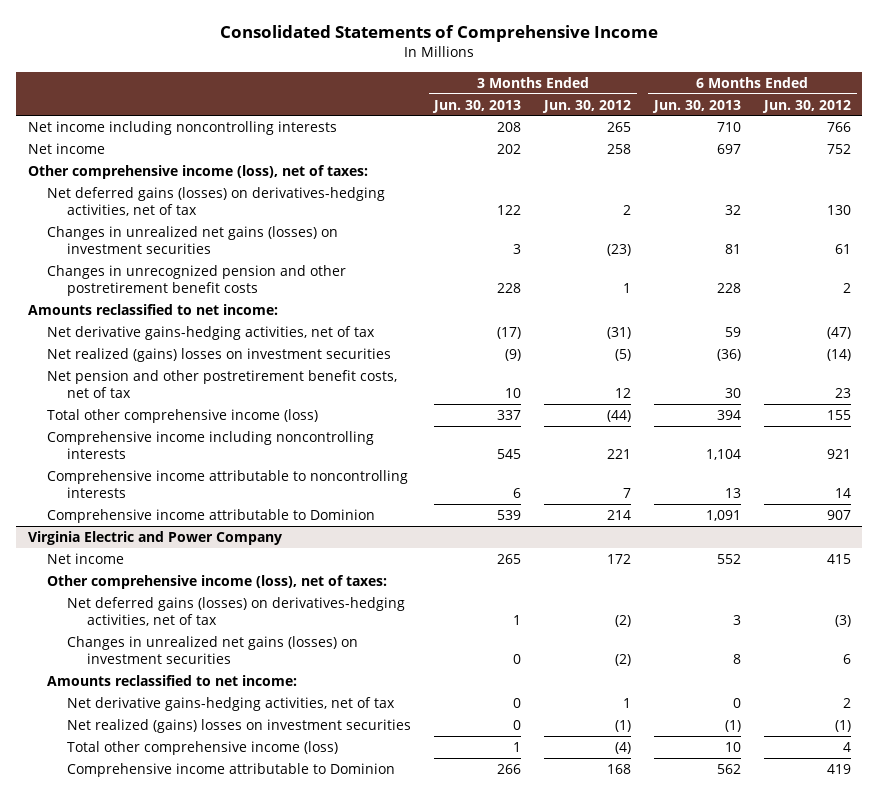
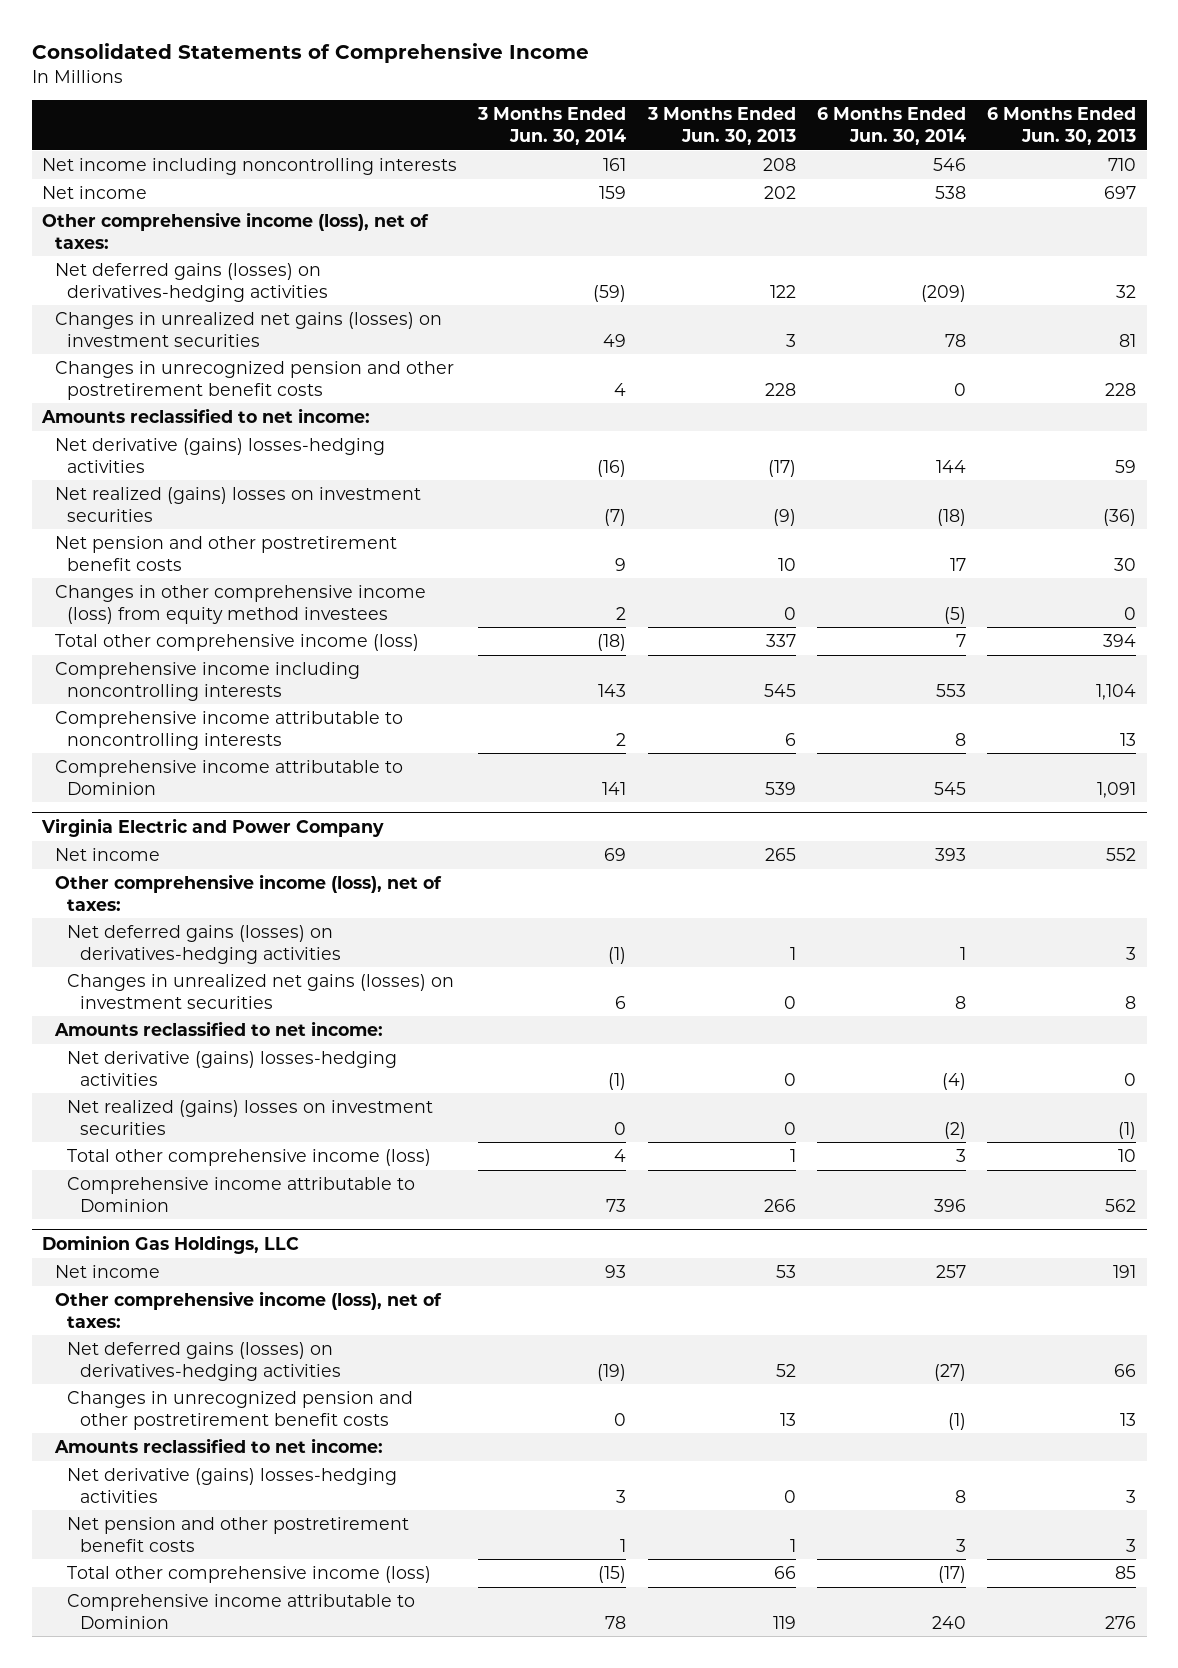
- | 3 Months Ended Jun. 30, 2013 | 3 Months Ended Jun. 30, 2012 | 6 Months Ended Jun. 30, 2013 | 6 Months Ended Jun. 30, 2012
+ | 3 Months Ended Jun. 30, 2014 | 3 Months Ended Jun. 30, 2013 | 6 Months Ended Jun. 30, 2014 | 6 Months Ended Jun. 30, 2013
- Net deferred gains (losses) on derivatives-hedging activities, net of tax | 122 | 2 | 32 | 130
+ Net deferred gains (losses) on derivatives-hedging activities | (59) | 122 | (209) | 32
- Net derivative gains-hedging activities, net of tax | (17) | (31) | 59 | (47)
+ Net derivative (gains) losses-hedging activities | (16) | (17) | 144 | 59
- Net pension and other postretirement benefit costs, net of tax | 10 | 12 | 30 | 23
+ Net pension and other postretirement benefit costs | 9 | 10 | 17 | 30
+ Changes in other comprehensive income (loss) from equity method investees | 2 | 0 | (5) | 0
@ Virginia Electric and Power Company
- Net deferred gains (losses) on derivatives-hedging activities, net of tax | 1 | (2) | 3 | (3)
+ Net deferred gains (losses) on derivatives-hedging activities | (1) | 1 | 1 | 3
- Net derivative gains-hedging activities, net of tax | 0 | 1 | 0 | 2
+ Net derivative (gains) losses-hedging activities | (1) | 0 | (4) | 0
+ Dominion Gas Holdings, LLC
+ Net income | 93 | 53 | 257 | 191
+ Other comprehensive income (loss), net of taxes:
+ Net deferred gains (losses) on derivatives-hedging activities | (19) | 52 | (27) | 66
+ Changes in unrecognized pension and other postretirement benefit costs | 0 | 13 | (1) | 13
+ Amounts reclassified to net income:
+ Net derivative (gains) losses-hedging activities | 3 | 0 | 8 | 3
+ Net pension and other postretirement benefit costs | 1 | 1 | 3 | 3
+ Total other comprehensive income (loss) | (15) | 66 | (17) | 85
+ Comprehensive income attributable to Dominion | 78 | 119 | 240 | 276

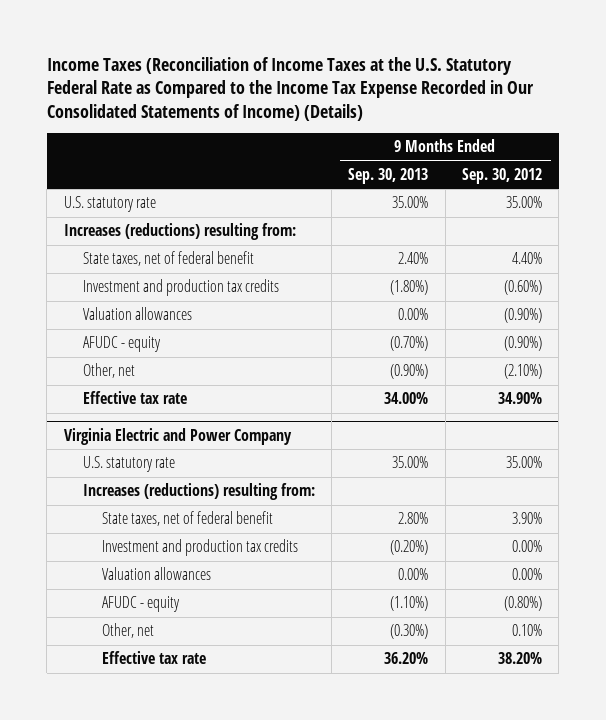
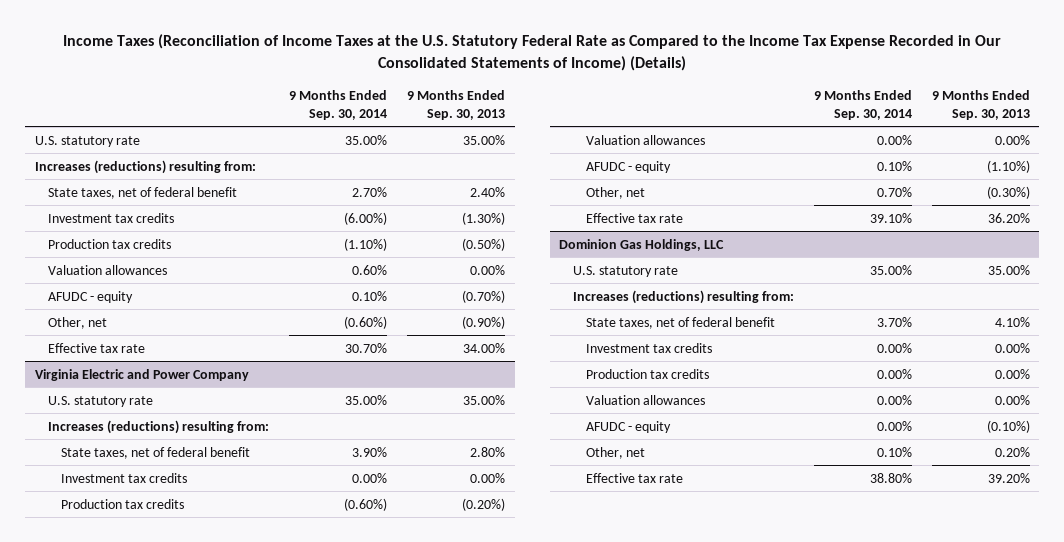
- | 9 Months Ended Sep. 30, 2013 | 9 Months Ended Sep. 30, 2012
+ | 9 Months Ended Sep. 30, 2014 | 9 Months Ended Sep. 30, 2013
- Investment and production tax credits | (1.80%) | (0.60%)
+ Investment tax credits | (6.00%) | (1.30%)
+ Production tax credits | (1.10%) | (0.50%)
@ Virginia Electric and Power Company
- Investment and production tax credits | (0.20%) | 0.00%
+ Investment tax credits | 0.00% | 0.00%
+ Production tax credits | (0.60%) | (0.20%)
+ Dominion Gas Holdings, LLC
+ U.S. statutory rate | 35.00% | 35.00%
+ Increases (reductions) resulting from:
+ State taxes, net of federal benefit | 3.70% | 4.10%
+ Investment tax credits | 0.00% | 0.00%
+ Production tax credits | 0.00% | 0.00%
+ Valuation allowances | 0.00% | 0.00%
+ AFUDC - equity | 0.00% | (0.10%)
+ Other, net | 0.10% | 0.20%
+ Effective tax rate | 38.80% | 39.20%

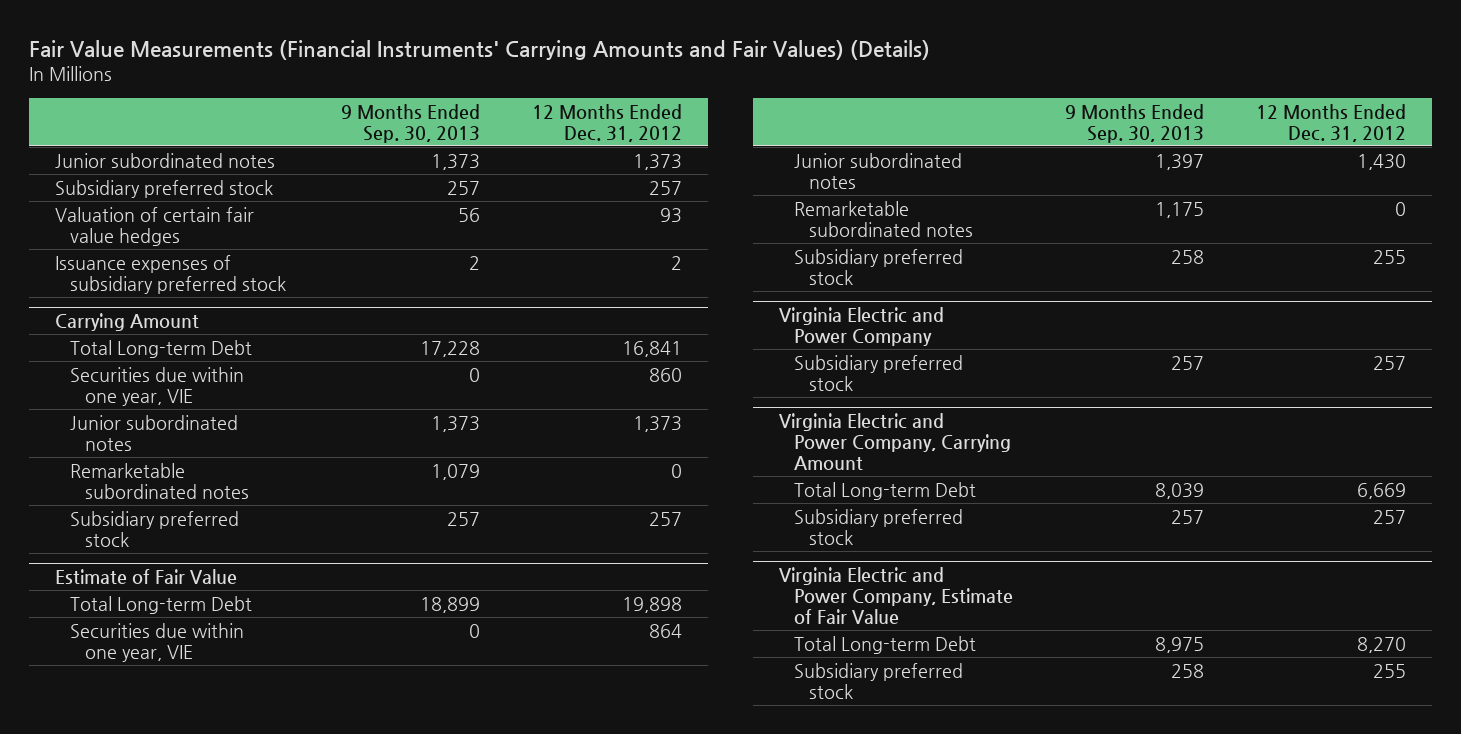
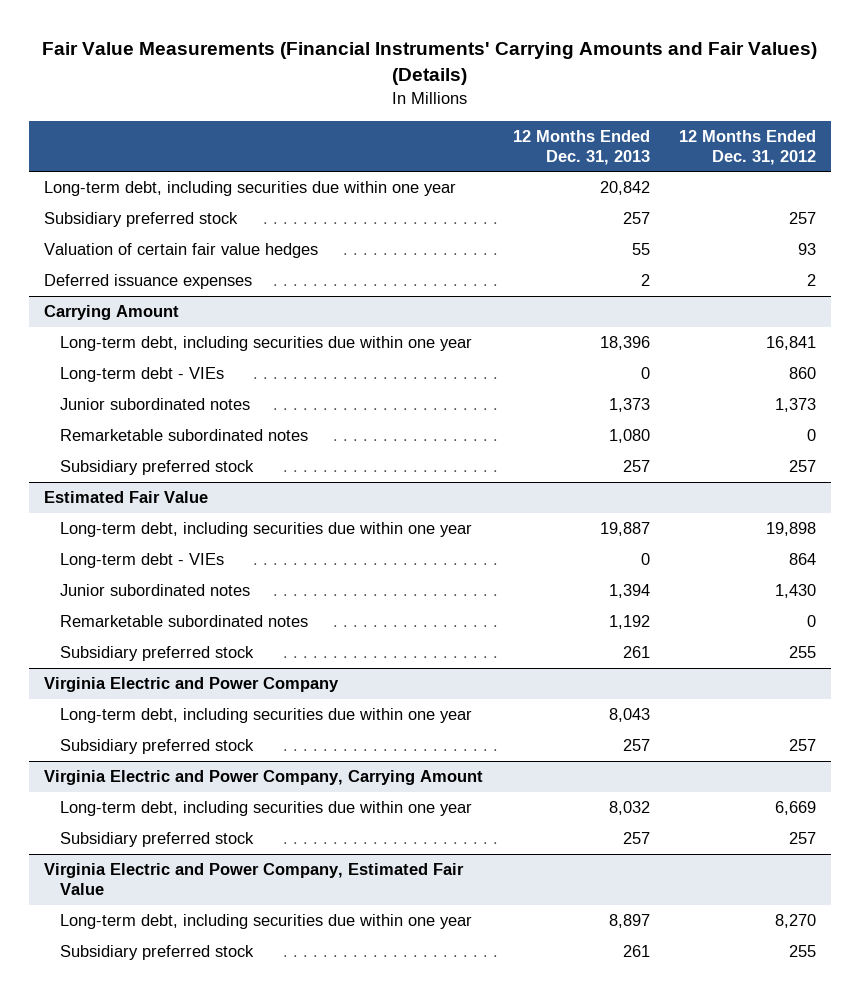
- | 9 Months Ended Sep. 30, 2013 | 12 Months Ended Dec. 31, 2012
+ | 12 Months Ended Dec. 31, 2013 | 12 Months Ended Dec. 31, 2012
- Junior subordinated notes | 1,373 | 1,373
+ Long-term debt, including securities due within one year | 20,842 |
- Issuance expenses of subsidiary preferred stock | 2 | 2
+ Deferred issuance expenses | 2 | 2
@ Carrying Amount
- Total Long-term Debt | 17,228 | 16,841
- Securities due within one year, VIE | 0 | 860
+ Long-term debt, including securities due within one year | 18,396 | 16,841
+ Long-term debt - VIEs | 0 | 860
- Estimate of Fair Value
- Total Long-term Debt | 18,899 | 19,898
- Securities due within one year, VIE | 0 | 864
+ Estimated Fair Value
+ Long-term debt, including securities due within one year | 19,887 | 19,898
+ Long-term debt - VIEs | 0 | 864
@ Virginia Electric and Power Company
+ Long-term debt, including securities due within one year | 8,043 |
@ Virginia Electric and Power Company, Carrying Amount
- Total Long-term Debt | 8,039 | 6,669
+ Long-term debt, including securities due within one year | 8,032 | 6,669
- Virginia Electric and Power Company, Estimate of Fair Value
- Total Long-term Debt | 8,975 | 8,270
+ Virginia Electric and Power Company, Estimated Fair Value
+ Long-term debt, including securities due within one year | 8,897 | 8,270

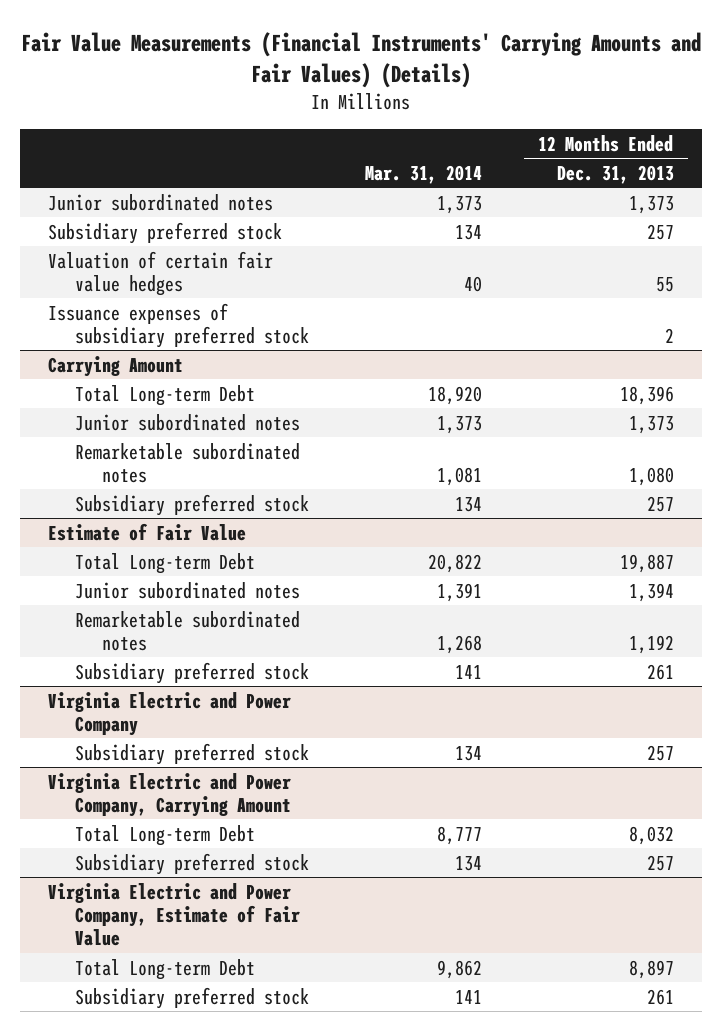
- | 12 Months Ended Dec. 31, 2013 | 12 Months Ended Dec. 31, 2012
+ | Mar. 31, 2014 | 12 Months Ended Dec. 31, 2013
- Long-term debt, including securities due within one year | 20,842 |
+ Junior subordinated notes | 1,373 | 1,373
- Deferred issuance expenses | 2 | 2
+ Issuance expenses of subsidiary preferred stock | | 2
@ Carrying Amount
- Long-term debt, including securities due within one year | 18,396 | 16,841
- Long-term debt - VIEs | 0 | 860
+ Total Long-term Debt | 18,920 | 18,396
- Estimated Fair Value
- Long-term debt, including securities due within one year | 19,887 | 19,898
- Long-term debt - VIEs | 0 | 864
+ Estimate of Fair Value
+ Total Long-term Debt | 20,822 | 19,887
@ Virginia Electric and Power Company
- Long-term debt, including securities due within one year | 8,043 |
@ Virginia Electric and Power Company, Carrying Amount
- Long-term debt, including securities due within one year | 8,032 | 6,669
+ Total Long-term Debt | 8,777 | 8,032
- Virginia Electric and Power Company, Estimated Fair Value
- Long-term debt, including securities due within one year | 8,897 | 8,270
+ Virginia Electric and Power Company, Estimate of Fair Value
+ Total Long-term Debt | 9,862 | 8,897

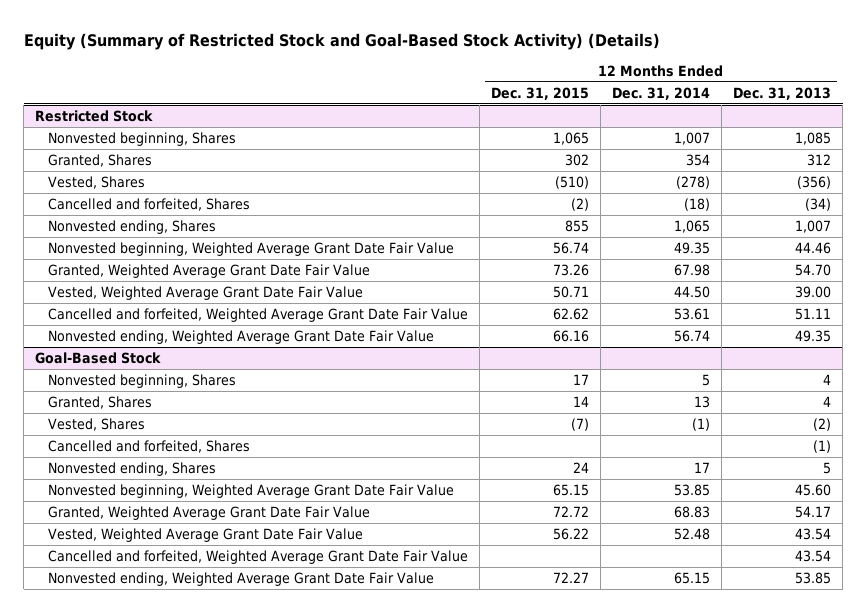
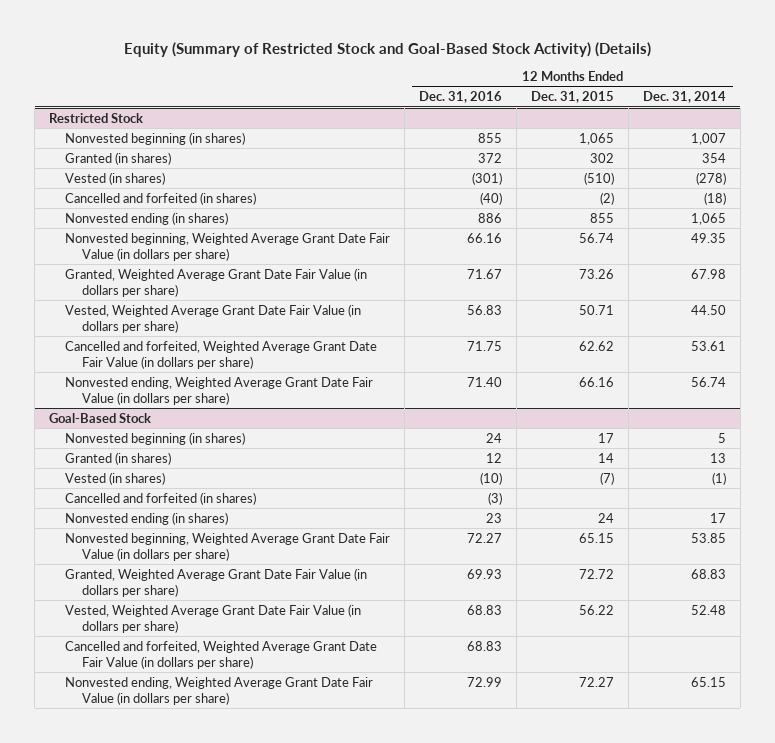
- | 12 Months Ended Dec. 31, 2015 | 12 Months Ended Dec. 31, 2014 | 12 Months Ended Dec. 31, 2013
+ | 12 Months Ended Dec. 31, 2016 | 12 Months Ended Dec. 31, 2015 | 12 Months Ended Dec. 31, 2014
@ Restricted Stock
- Nonvested beginning, Shares | 1,065 | 1,007 | 1,085
- Granted, Shares | 302 | 354 | 312
- Vested, Shares | (510) | (278) | (356)
- Cancelled and forfeited, Shares | (2) | (18) | (34)
- Nonvested ending, Shares | 855 | 1,065 | 1,007
- Nonvested beginning, Weighted Average Grant Date Fair Value | 56.74 | 49.35 | 44.46
- Granted, Weighted Average Grant Date Fair Value | 73.26 | 67.98 | 54.70
- Vested, Weighted Average Grant Date Fair Value | 50.71 | 44.50 | 39.00
- Cancelled and forfeited, Weighted Average Grant Date Fair Value | 62.62 | 53.61 | 51.11
- Nonvested ending, Weighted Average Grant Date Fair Value | 66.16 | 56.74 | 49.35
+ Nonvested beginning (in shares) | 855 | 1,065 | 1,007
+ Granted (in shares) | 372 | 302 | 354
+ Vested (in shares) | (301) | (510) | (278)
+ Cancelled and forfeited (in shares) | (40) | (2) | (18)
+ Nonvested ending (in shares) | 886 | 855 | 1,065
+ Nonvested beginning, Weighted Average Grant Date Fair Value (in dollars per share) | 66.16 | 56.74 | 49.35
+ Granted, Weighted Average Grant Date Fair Value (in dollars per share) | 71.67 | 73.26 | 67.98
+ Vested, Weighted Average Grant Date Fair Value (in dollars per share) | 56.83 | 50.71 | 44.50
+ Cancelled and forfeited, Weighted Average Grant Date Fair Value (in dollars per share) | 71.75 | 62.62 | 53.61
+ Nonvested ending, Weighted Average Grant Date Fair Value (in dollars per share) | 71.40 | 66.16 | 56.74
@ Goal-Based Stock
- Nonvested beginning, Shares | 17 | 5 | 4
- Granted, Shares | 14 | 13 | 4
- Vested, Shares | (7) | (1) | (2)
- Cancelled and forfeited, Shares | | | (1)
- Nonvested ending, Shares | 24 | 17 | 5
- Nonvested beginning, Weighted Average Grant Date Fair Value | 65.15 | 53.85 | 45.60
- Granted, Weighted Average Grant Date Fair Value | 72.72 | 68.83 | 54.17
- Vested, Weighted Average Grant Date Fair Value | 56.22 | 52.48 | 43.54
- Cancelled and forfeited, Weighted Average Grant Date Fair Value | | | 43.54
- Nonvested ending, Weighted Average Grant Date Fair Value | 72.27 | 65.15 | 53.85
+ Nonvested beginning (in shares) | 24 | 17 | 5
+ Granted (in shares) | 12 | 14 | 13
+ Vested (in shares) | (10) | (7) | (1)
+ Cancelled and forfeited (in shares) | (3) | |
+ Nonvested ending (in shares) | 23 | 24 | 17
+ Nonvested beginning, Weighted Average Grant Date Fair Value (in dollars per share) | 72.27 | 65.15 | 53.85
+ Granted, Weighted Average Grant Date Fair Value (in dollars per share) | 69.93 | 72.72 | 68.83
+ Vested, Weighted Average Grant Date Fair Value (in dollars per share) | 68.83 | 56.22 | 52.48
+ Cancelled and forfeited, Weighted Average Grant Date Fair Value (in dollars per share) | 68.83 | |
+ Nonvested ending, Weighted Average Grant Date Fair Value (in dollars per share) | 72.99 | 72.27 | 65.15

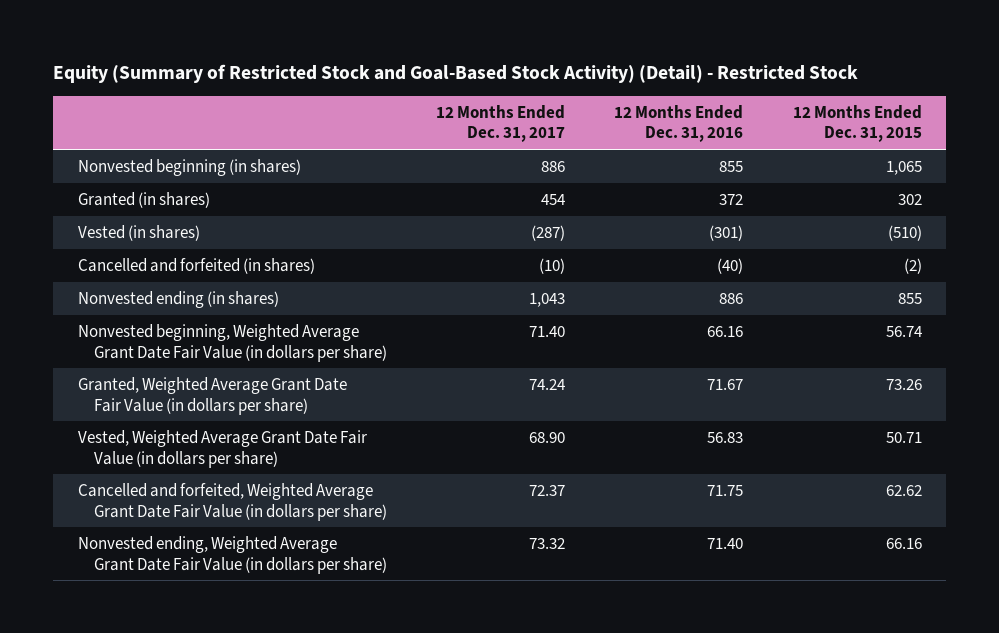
- Equity (Summary of Restricted Stock and Goal-Based Stock Activity) (Details)
+ Equity (Summary of Restricted Stock and Goal-Based Stock Activity) (Detail) - Restricted Stock
- | 12 Months Ended Dec. 31, 2016 | 12 Months Ended Dec. 31, 2015 | 12 Months Ended Dec. 31, 2014
+ | 12 Months Ended Dec. 31, 2017 | 12 Months Ended Dec. 31, 2016 | 12 Months Ended Dec. 31, 2015
- Restricted Stock
- Goal-Based Stock
- Nonvested beginning (in shares) | 24 | 17 | 5
- Granted (in shares) | 12 | 14 | 13
- Vested (in shares) | (10) | (7) | (1)
- Cancelled and forfeited (in shares) | (3) | |
- Nonvested ending (in shares) | 23 | 24 | 17
- Nonvested beginning, Weighted Average Grant Date Fair Value (in dollars per share) | 72.27 | 65.15 | 53.85
- Granted, Weighted Average Grant Date Fair Value (in dollars per share) | 69.93 | 72.72 | 68.83
- Vested, Weighted Average Grant Date Fair Value (in dollars per share) | 68.83 | 56.22 | 52.48
- Cancelled and forfeited, Weighted Average Grant Date Fair Value (in dollars per share) | 68.83 | |
- Nonvested ending, Weighted Average Grant Date Fair Value (in dollars per share) | 72.99 | 72.27 | 65.15

